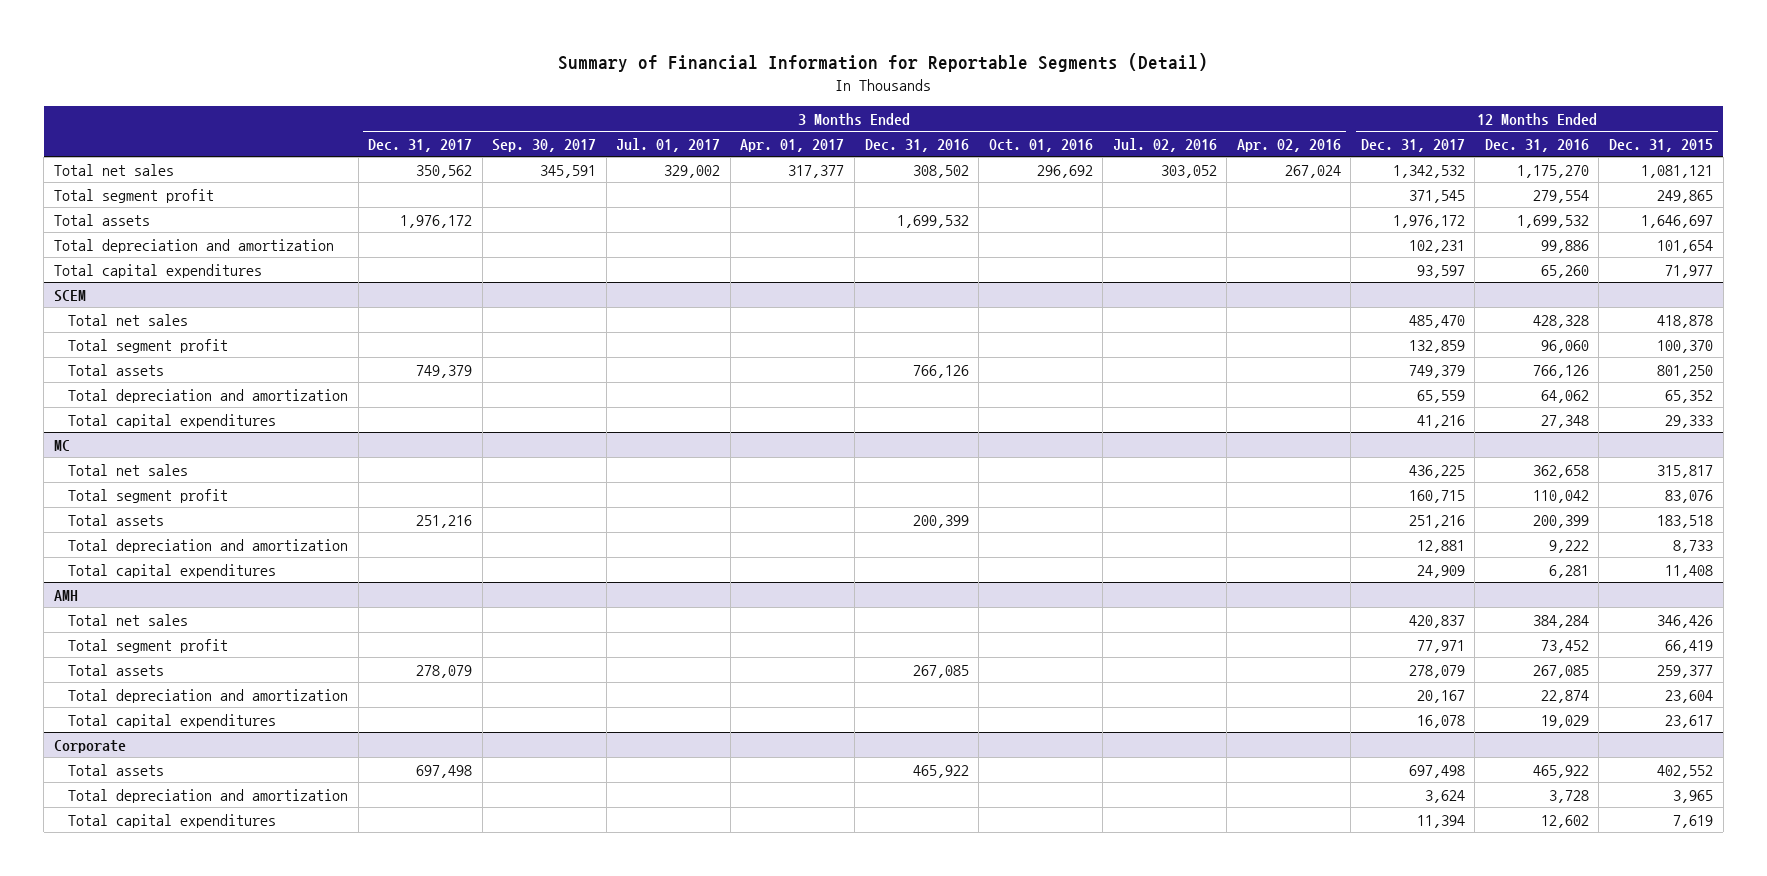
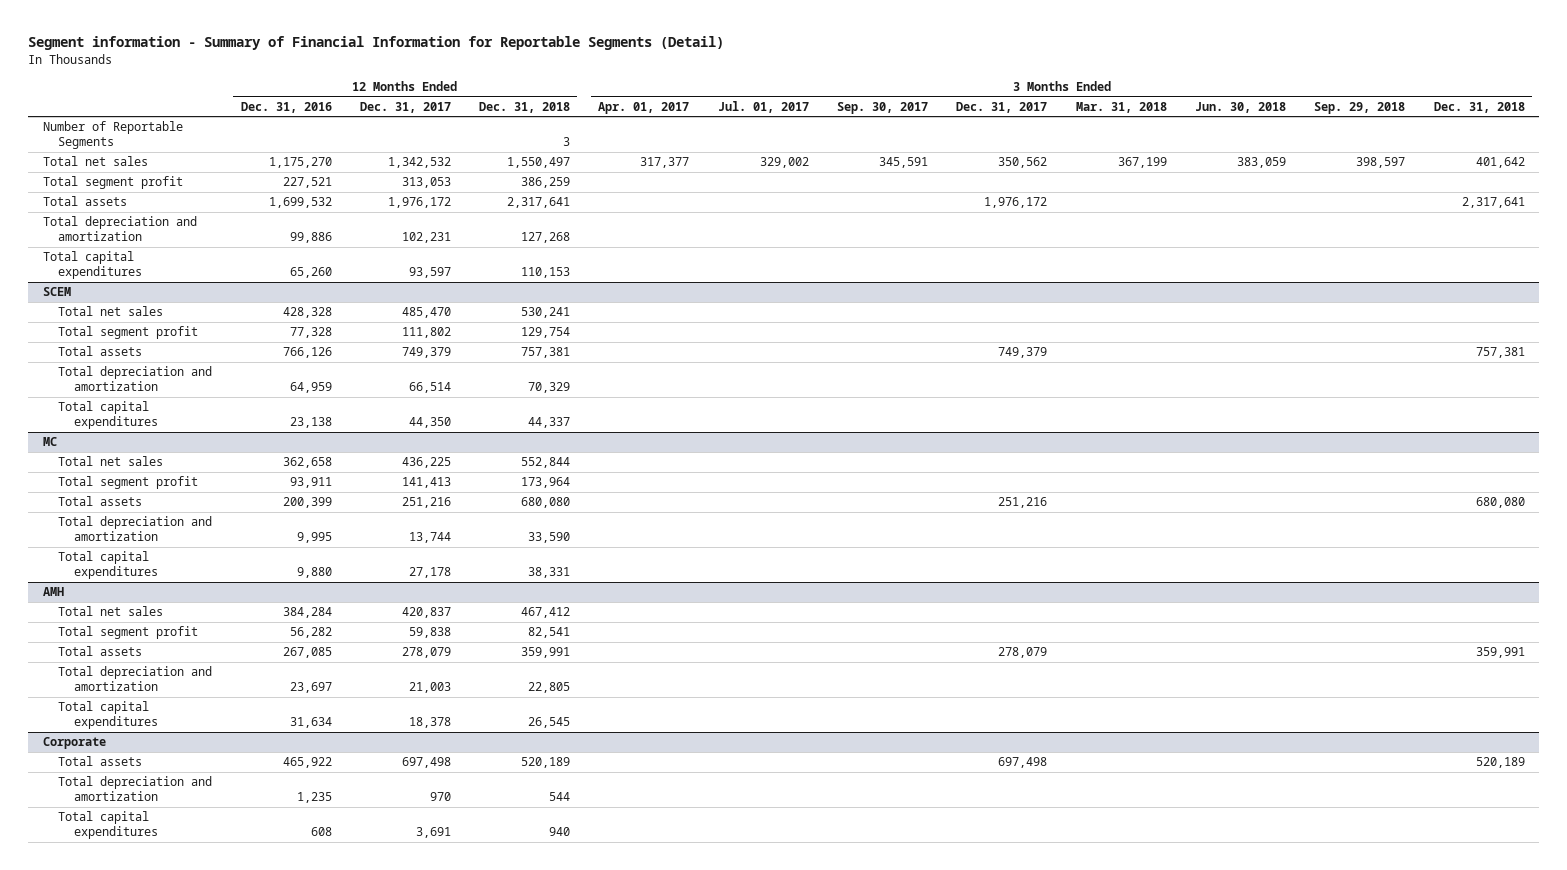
- Summary of Financial Information for Reportable Segments (Detail)
+ Segment information - Summary of Financial Information for Reportable Segments (Detail)
- | 3 Months Ended Dec. 31, 2017 | 3 Months Ended Sep. 30, 2017 | 3 Months Ended Jul. 01, 2017 | 3 Months Ended Apr. 01, 2017 | 3 Months Ended Dec. 31, 2016 | 3 Months Ended Oct. 01, 2016 | 3 Months Ended Jul. 02, 2016 | 3 Months Ended Apr. 02, 2016 | 12 Months Ended Dec. 31, 2017 | 12 Months Ended Dec. 31, 2016 | 12 Months Ended Dec. 31, 2015
+ | 12 Months Ended Dec. 31, 2016 | 12 Months Ended Dec. 31, 2017 | 12 Months Ended Dec. 31, 2018 | 3 Months Ended Apr. 01, 2017 | 3 Months Ended Jul. 01, 2017 | 3 Months Ended Sep. 30, 2017 | 3 Months Ended Dec. 31, 2017 | 3 Months Ended Mar. 31, 2018 | 3 Months Ended Jun. 30, 2018 | 3 Months Ended Sep. 29, 2018 | 3 Months Ended Dec. 31, 2018
+ Number of Reportable Segments | | | 3 | | | | | | | |
- Total segment profit | | | | | | | | | 371,545 | 279,554 | 249,865
+ Total segment profit | 227,521 | 313,053 | 386,259 | | | | | | | |
@ SCEM
- Total segment profit | | | | | | | | | 132,859 | 96,060 | 100,370
+ Total segment profit | 77,328 | 111,802 | 129,754 | | | | | | | |
- Total depreciation and amortization | | | | | | | | | 65,559 | 64,062 | 65,352
- Total capital expenditures | | | | | | | | | 41,216 | 27,348 | 29,333
+ Total depreciation and amortization | 64,959 | 66,514 | 70,329 | | | | | | | |
+ Total capital expenditures | 23,138 | 44,350 | 44,337 | | | | | | | |
@ MC
- Total segment profit | | | | | | | | | 160,715 | 110,042 | 83,076
+ Total segment profit | 93,911 | 141,413 | 173,964 | | | | | | | |
- Total depreciation and amortization | | | | | | | | | 12,881 | 9,222 | 8,733
- Total capital expenditures | | | | | | | | | 24,909 | 6,281 | 11,408
+ Total depreciation and amortization | 9,995 | 13,744 | 33,590 | | | | | | | |
+ Total capital expenditures | 9,880 | 27,178 | 38,331 | | | | | | | |
@ AMH
- Total segment profit | | | | | | | | | 77,971 | 73,452 | 66,419
+ Total segment profit | 56,282 | 59,838 | 82,541 | | | | | | | |
- Total depreciation and amortization | | | | | | | | | 20,167 | 22,874 | 23,604
- Total capital expenditures | | | | | | | | | 16,078 | 19,029 | 23,617
+ Total depreciation and amortization | 23,697 | 21,003 | 22,805 | | | | | | | |
+ Total capital expenditures | 31,634 | 18,378 | 26,545 | | | | | | | |
@ Corporate
- Total depreciation and amortization | | | | | | | | | 3,624 | 3,728 | 3,965
- Total capital expenditures | | | | | | | | | 11,394 | 12,602 | 7,619
+ Total depreciation and amortization | 1,235 | 970 | 544 | | | | | | | |
+ Total capital expenditures | 608 | 3,691 | 940 | | | | | | | |

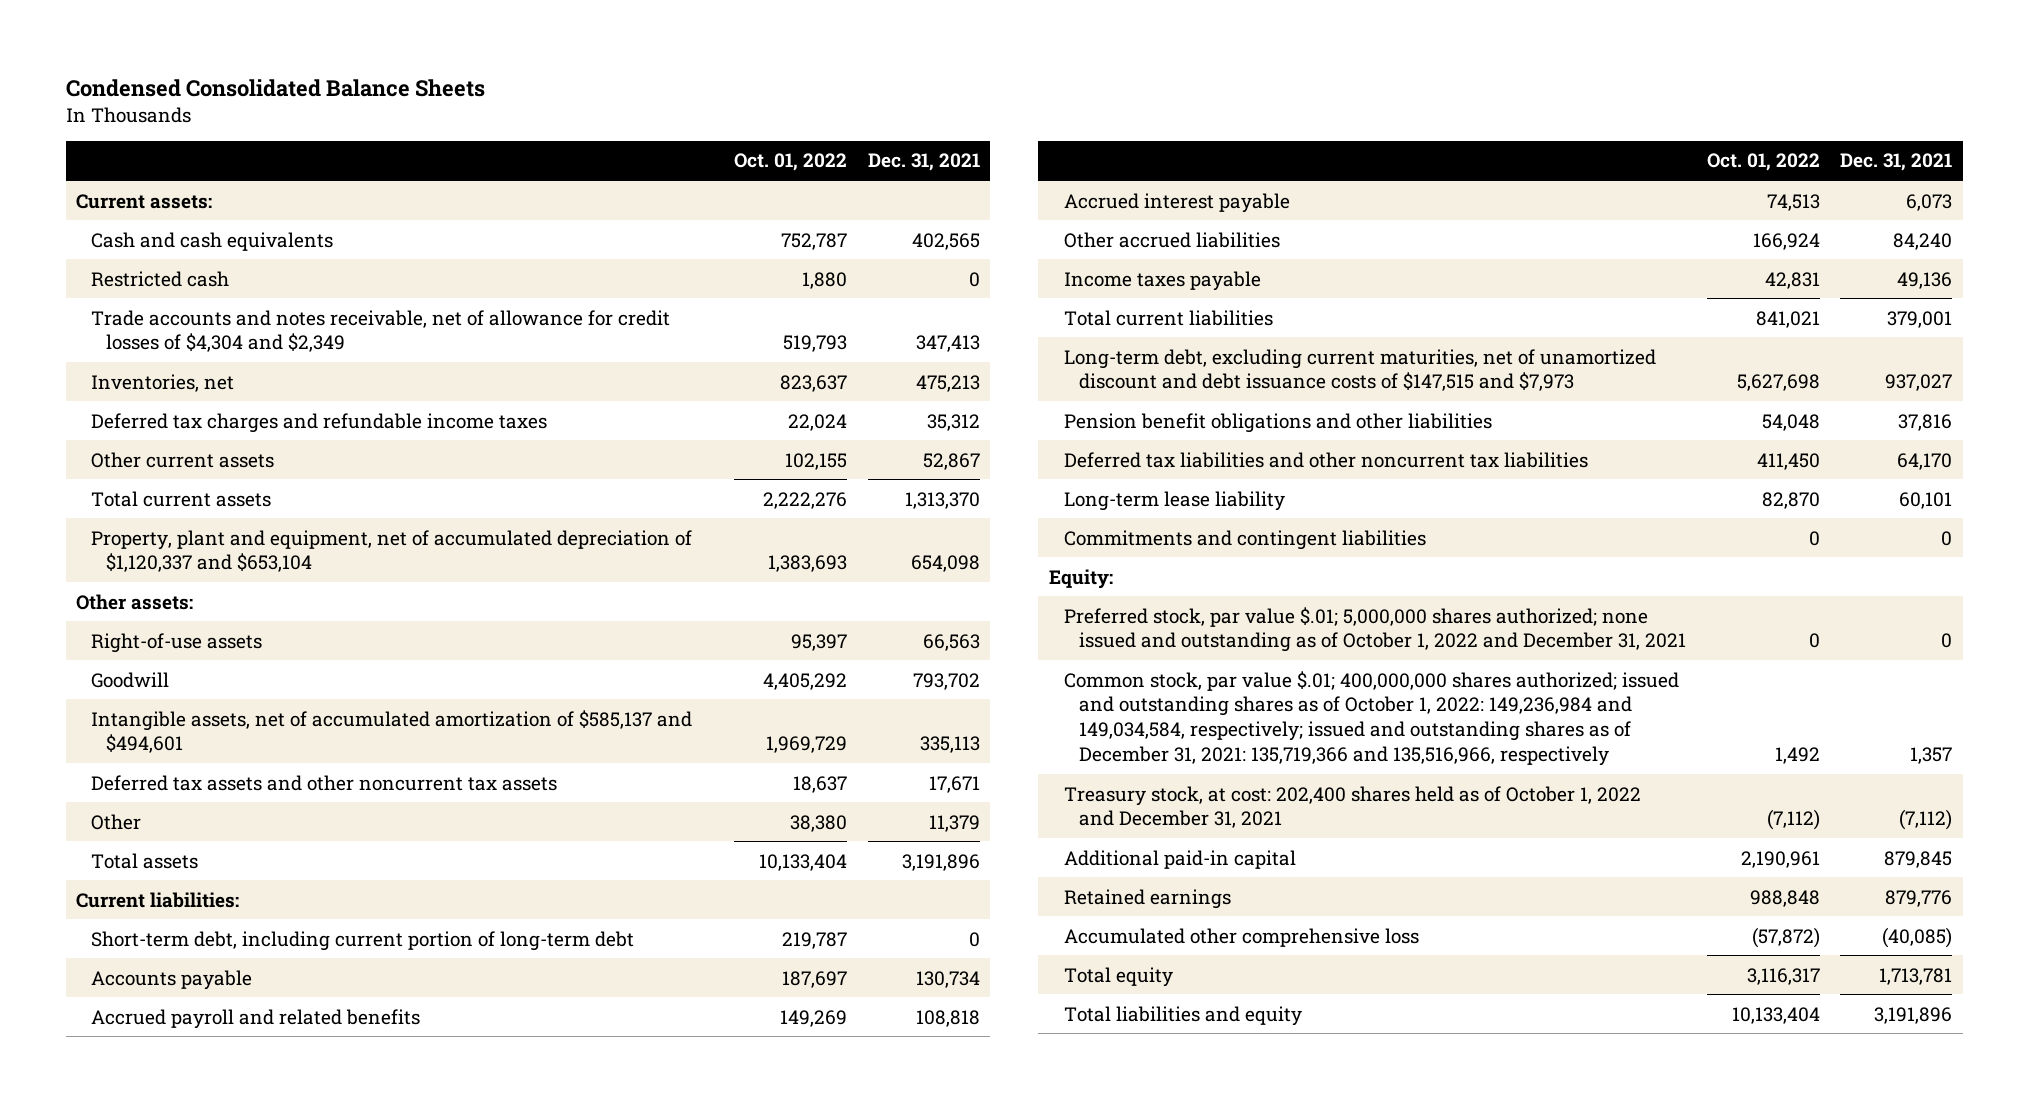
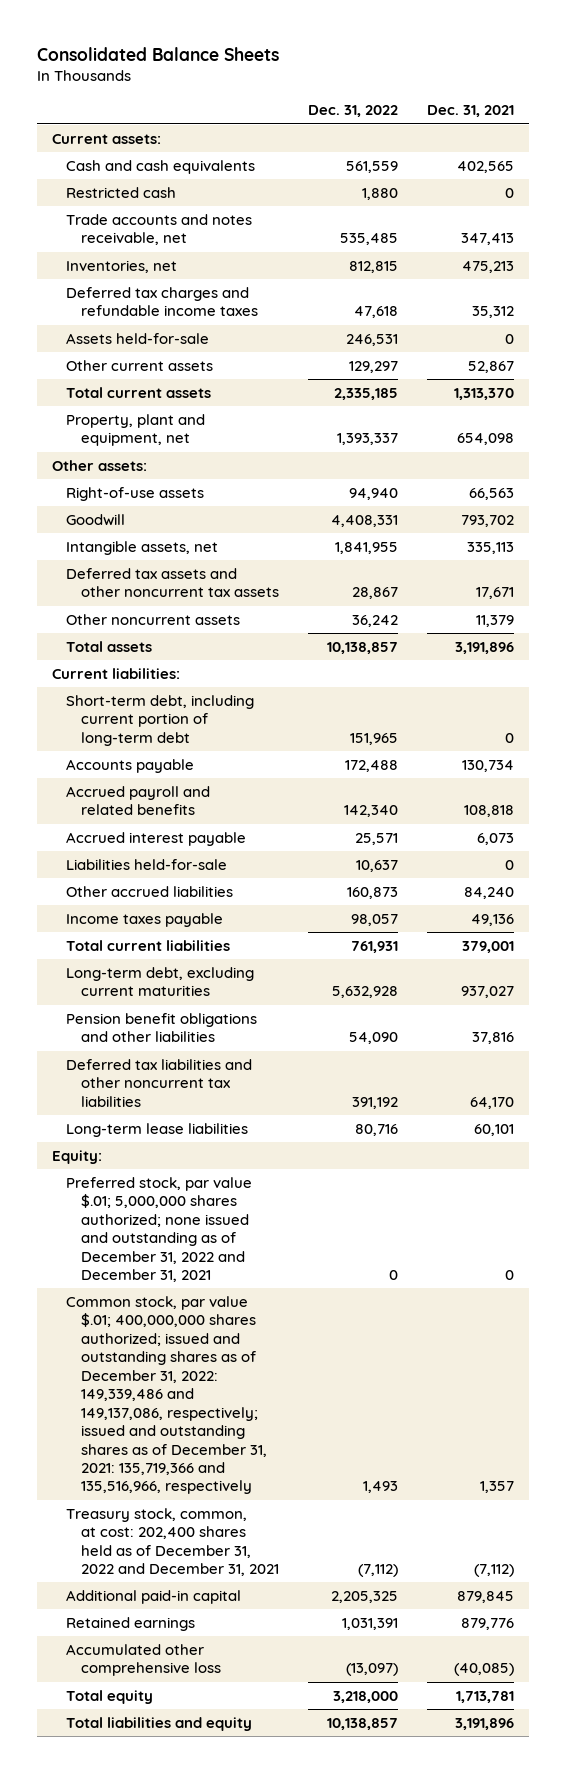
- Condensed Consolidated Balance Sheets
+ Consolidated Balance Sheets
- | Oct. 01, 2022 | Dec. 31, 2021
+ | Dec. 31, 2022 | Dec. 31, 2021
- Trade accounts and notes receivable, net of allowance for credit losses of $4,304 and $2,349 | 519,793 | 347,413
+ Trade accounts and notes receivable, net | 535,485 | 347,413
+ Assets held-for-sale | 246,531 | 0
- Property, plant and equipment, net of accumulated depreciation of $1,120,337 and $653,104 | 1,383,693 | 654,098
+ Property, plant and equipment, net | 1,393,337 | 654,098
- Intangible assets, net of accumulated amortization of $585,137 and $494,601 | 1,969,729 | 335,113
+ Intangible assets, net | 1,841,955 | 335,113
- Other | 38,380 | 11,379
+ Other noncurrent assets | 36,242 | 11,379
+ Liabilities held-for-sale | 10,637 | 0
- Long-term debt, excluding current maturities, net of unamortized discount and debt issuance costs of $147,515 and $7,973 | 5,627,698 | 937,027
+ Long-term debt, excluding current maturities | 5,632,928 | 937,027
- Long-term lease liability | 82,870 | 60,101
- Commitments and contingent liabilities | 0 | 0
+ Long-term lease liabilities | 80,716 | 60,101
- Preferred stock, par value $.01; 5,000,000 shares authorized; none issued and outstanding as of October 1, 2022 and December 31, 2021 | 0 | 0
- Common stock, par value $.01; 400,000,000 shares authorized; issued and outstanding shares as of October 1, 2022: 149,236,984 and 149,034,584, respectively; issued and outstanding shares as of December 31, 2021: 135,719,366 and 135,516,966, respectively | 1,492 | 1,357
- Treasury stock, at cost: 202,400 shares held as of October 1, 2022 and December 31, 2021 | (7,112) | (7,112)
+ Preferred stock, par value $.01; 5,000,000 shares authorized; none issued and outstanding as of December 31, 2022 and December 31, 2021 | 0 | 0
+ Common stock, par value $.01; 400,000,000 shares authorized; issued and outstanding shares as of December 31, 2022: 149,339,486 and 149,137,086, respectively; issued and outstanding shares as of December 31, 2021: 135,719,366 and 135,516,966, respectively | 1,493 | 1,357
+ Treasury stock, common, at cost: 202,400 shares held as of December 31, 2022 and December 31, 2021 | (7,112) | (7,112)

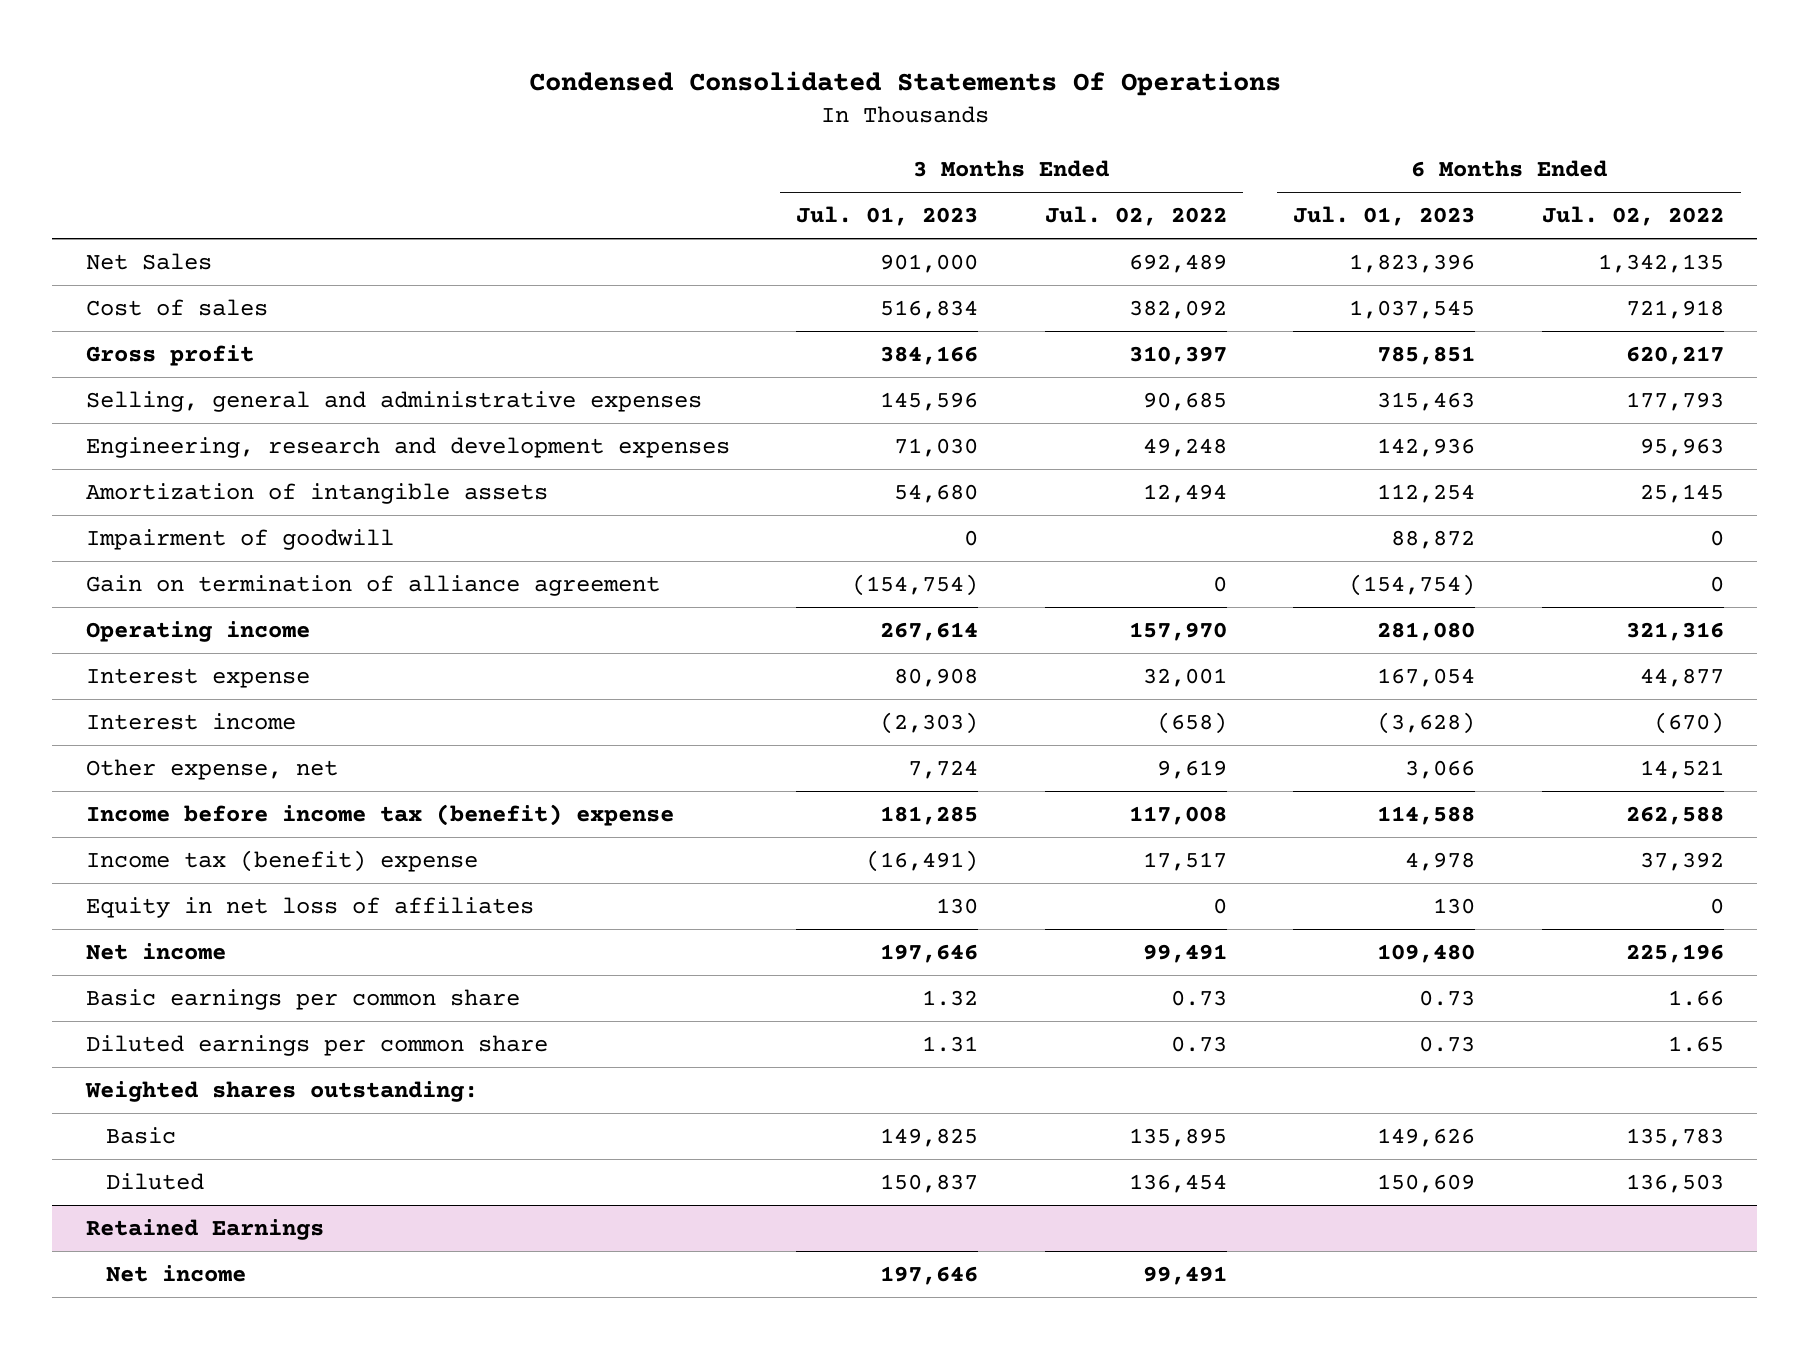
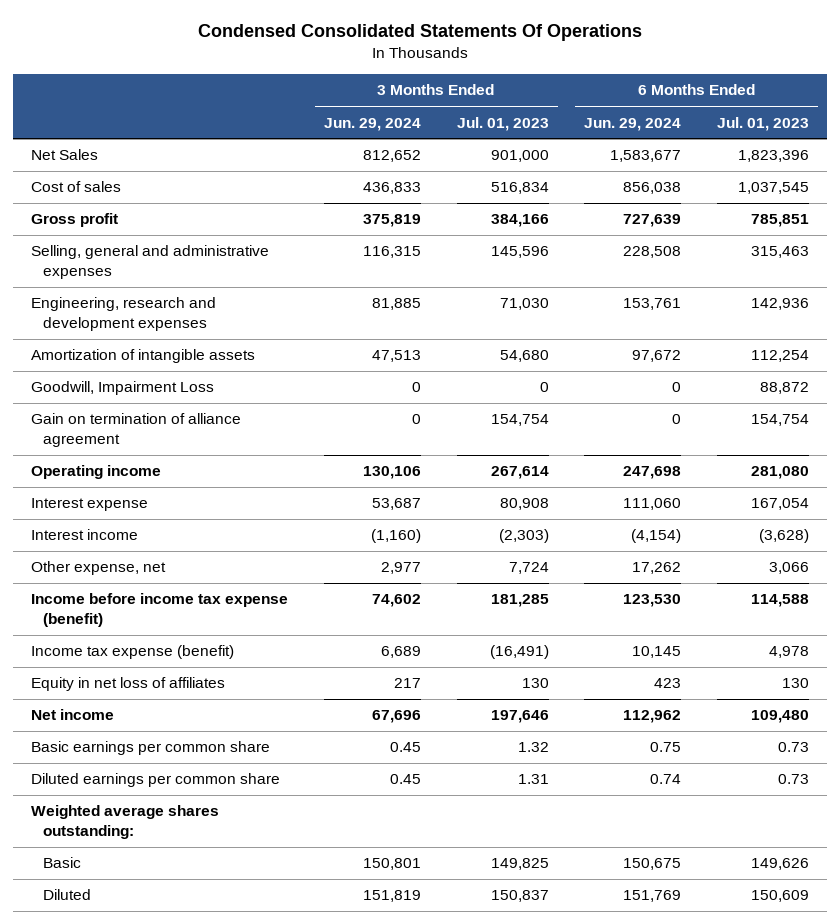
- | 3 Months Ended Jul. 01, 2023 | 3 Months Ended Jul. 02, 2022 | 6 Months Ended Jul. 01, 2023 | 6 Months Ended Jul. 02, 2022
+ | 3 Months Ended Jun. 29, 2024 | 3 Months Ended Jul. 01, 2023 | 6 Months Ended Jun. 29, 2024 | 6 Months Ended Jul. 01, 2023
- Impairment of goodwill | 0 | | 88,872 | 0
- Gain on termination of alliance agreement | (154,754) | 0 | (154,754) | 0
+ Goodwill, Impairment Loss | 0 | 0 | 0 | 88,872
+ Gain on termination of alliance agreement | 0 | 154,754 | 0 | 154,754
- Income before income tax (benefit) expense | 181,285 | 117,008 | 114,588 | 262,588
- Income tax (benefit) expense | (16,491) | 17,517 | 4,978 | 37,392
+ Income before income tax expense (benefit) | 74,602 | 181,285 | 123,530 | 114,588
+ Income tax expense (benefit) | 6,689 | (16,491) | 10,145 | 4,978
- Weighted shares outstanding:
+ Weighted average shares outstanding:
- Retained Earnings
- Net income | 197,646 | 99,491 | |

